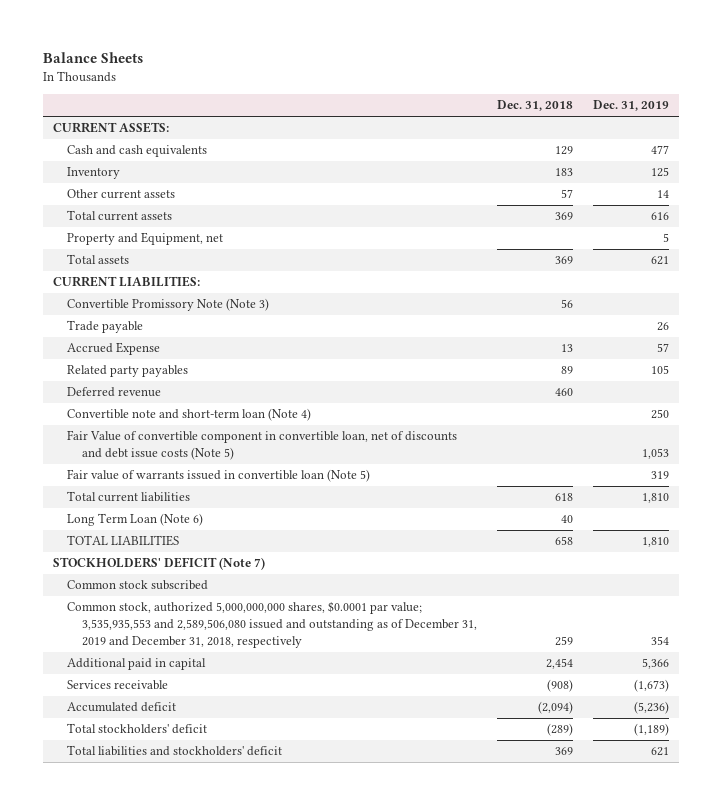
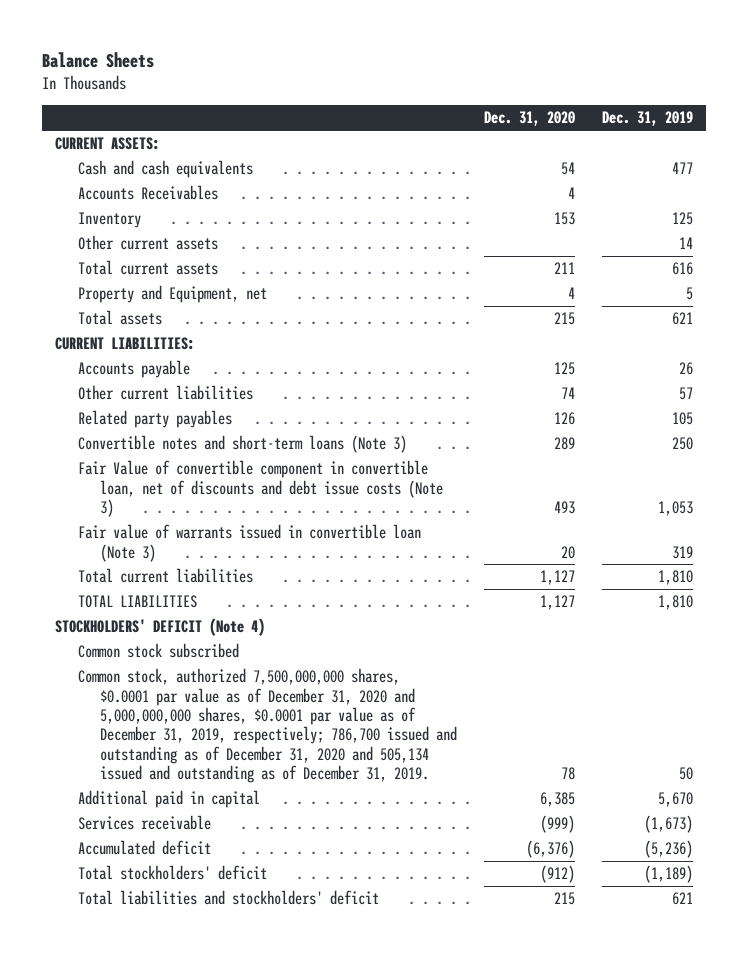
- | Dec. 31, 2018 | Dec. 31, 2019
+ | Dec. 31, 2020 | Dec. 31, 2019
+ Accounts Receivables | 4 |
- Convertible Promissory Note (Note 3) | 56 |
- Trade payable | | 26
- Accrued Expense | 13 | 57
+ Accounts payable | 125 | 26
+ Other current liabilities | 74 | 57
- Deferred revenue | 460 |
- Convertible note and short-term loan (Note 4) | | 250
- Fair Value of convertible component in convertible loan, net of discounts and debt issue costs (Note 5) | | 1,053
- Fair value of warrants issued in convertible loan (Note 5) | | 319
+ Convertible notes and short-term loans (Note 3) | 289 | 250
+ Fair Value of convertible component in convertible loan, net of discounts and debt issue costs (Note 3) | 493 | 1,053
+ Fair value of warrants issued in convertible loan (Note 3) | 20 | 319
- Long Term Loan (Note 6) | 40 |
- STOCKHOLDERS' DEFICIT (Note 7)
+ STOCKHOLDERS' DEFICIT (Note 4)
- Common stock, authorized 5,000,000,000 shares, $0.0001 par value; 3,535,935,553 and 2,589,506,080 issued and outstanding as of December 31, 2019 and December 31, 2018, respectively | 259 | 354
- Additional paid in capital | 2,454 | 5,366
+ Common stock, authorized 7,500,000,000 shares, $0.0001 par value as of December 31, 2020 and 5,000,000,000 shares, $0.0001 par value as of December 31, 2019, respectively; 786,700 issued and outstanding as of December 31, 2020 and 505,134 issued and outstanding as of December 31, 2019. | 78 | 50
+ Additional paid in capital | 6,385 | 5,670

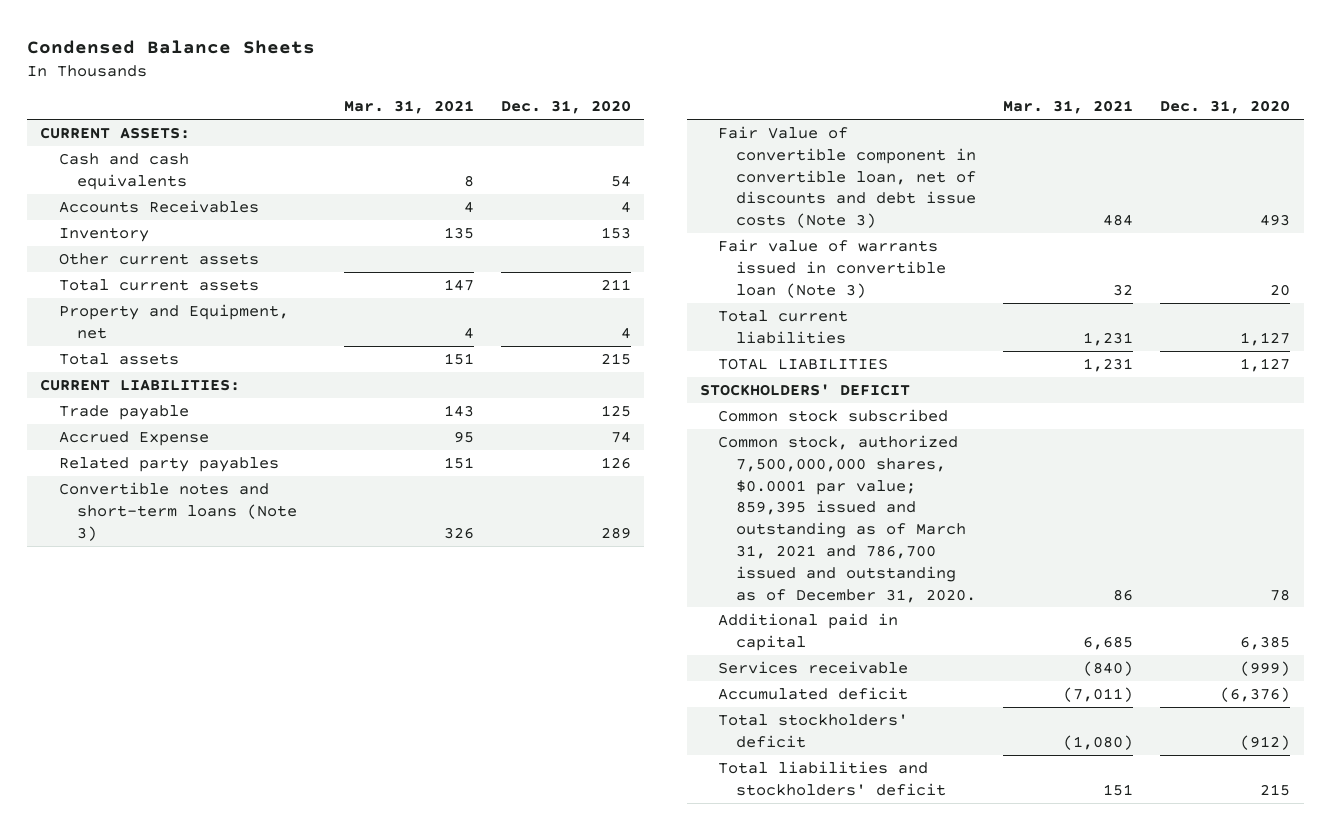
- Balance Sheets
+ Condensed Balance Sheets
- | Dec. 31, 2020 | Dec. 31, 2019
+ | Mar. 31, 2021 | Dec. 31, 2020
- Accounts payable | 125 | 26
- Other current liabilities | 74 | 57
+ Trade payable | 143 | 125
+ Accrued Expense | 95 | 74
- STOCKHOLDERS' DEFICIT (Note 4)
+ STOCKHOLDERS' DEFICIT
- Common stock, authorized 7,500,000,000 shares, $0.0001 par value as of December 31, 2020 and 5,000,000,000 shares, $0.0001 par value as of December 31, 2019, respectively; 786,700 issued and outstanding as of December 31, 2020 and 505,134 issued and outstanding as of December 31, 2019. | 78 | 50
+ Common stock, authorized 7,500,000,000 shares, $0.0001 par value; 859,395 issued and outstanding as of March 31, 2021 and 786,700 issued and outstanding as of December 31, 2020. | 86 | 78

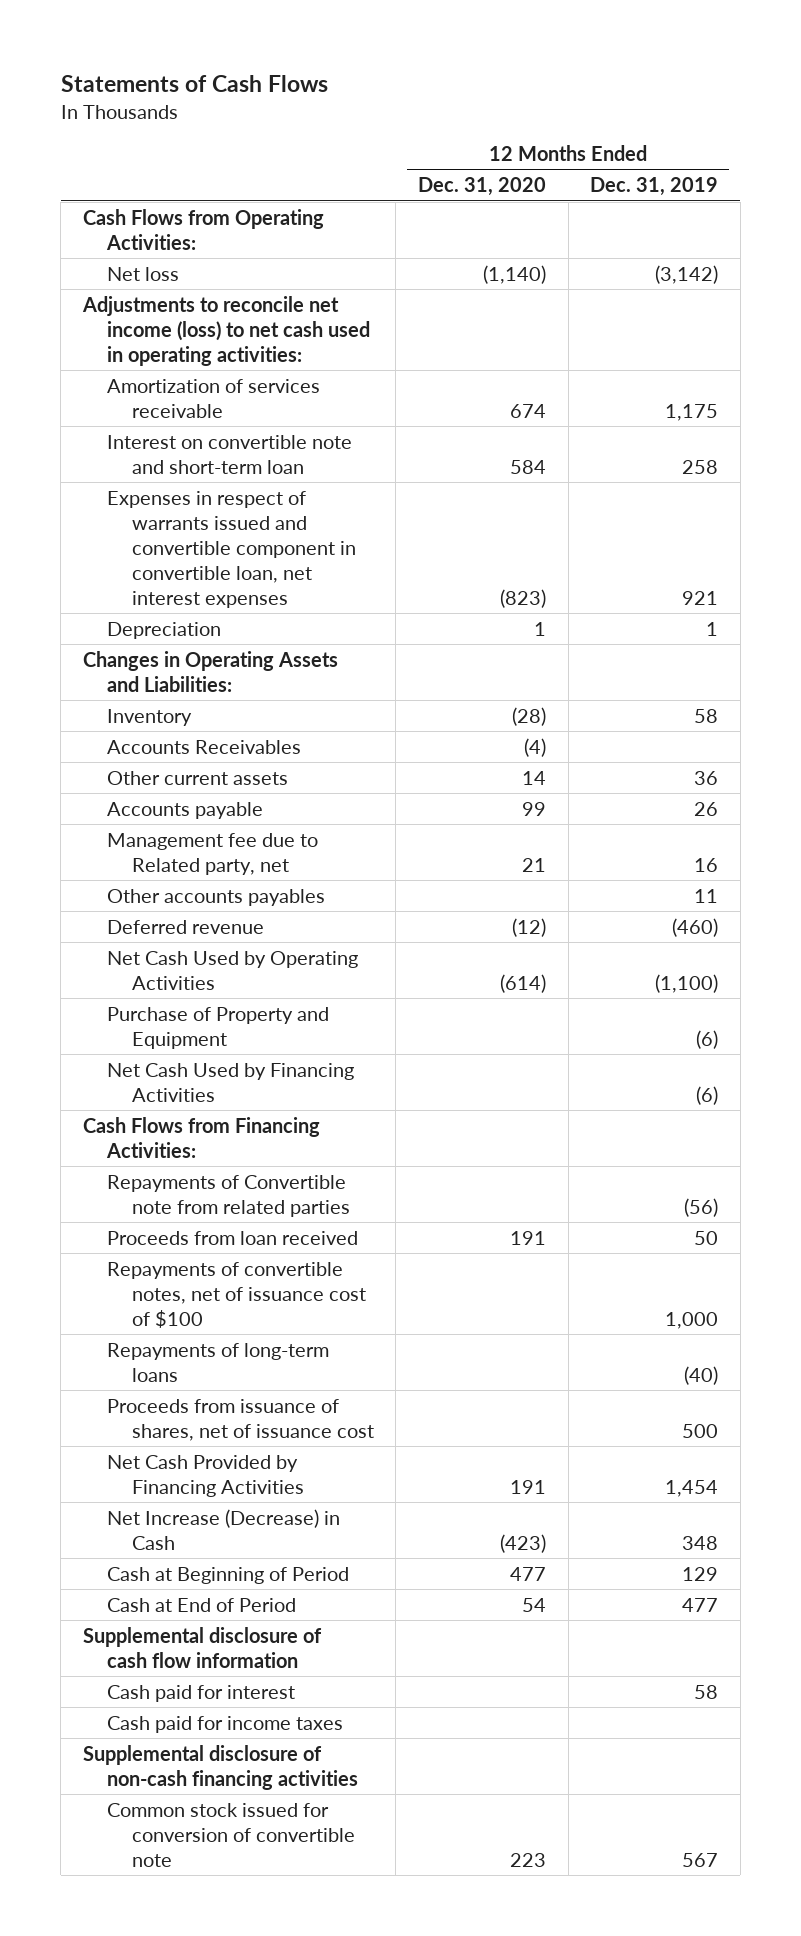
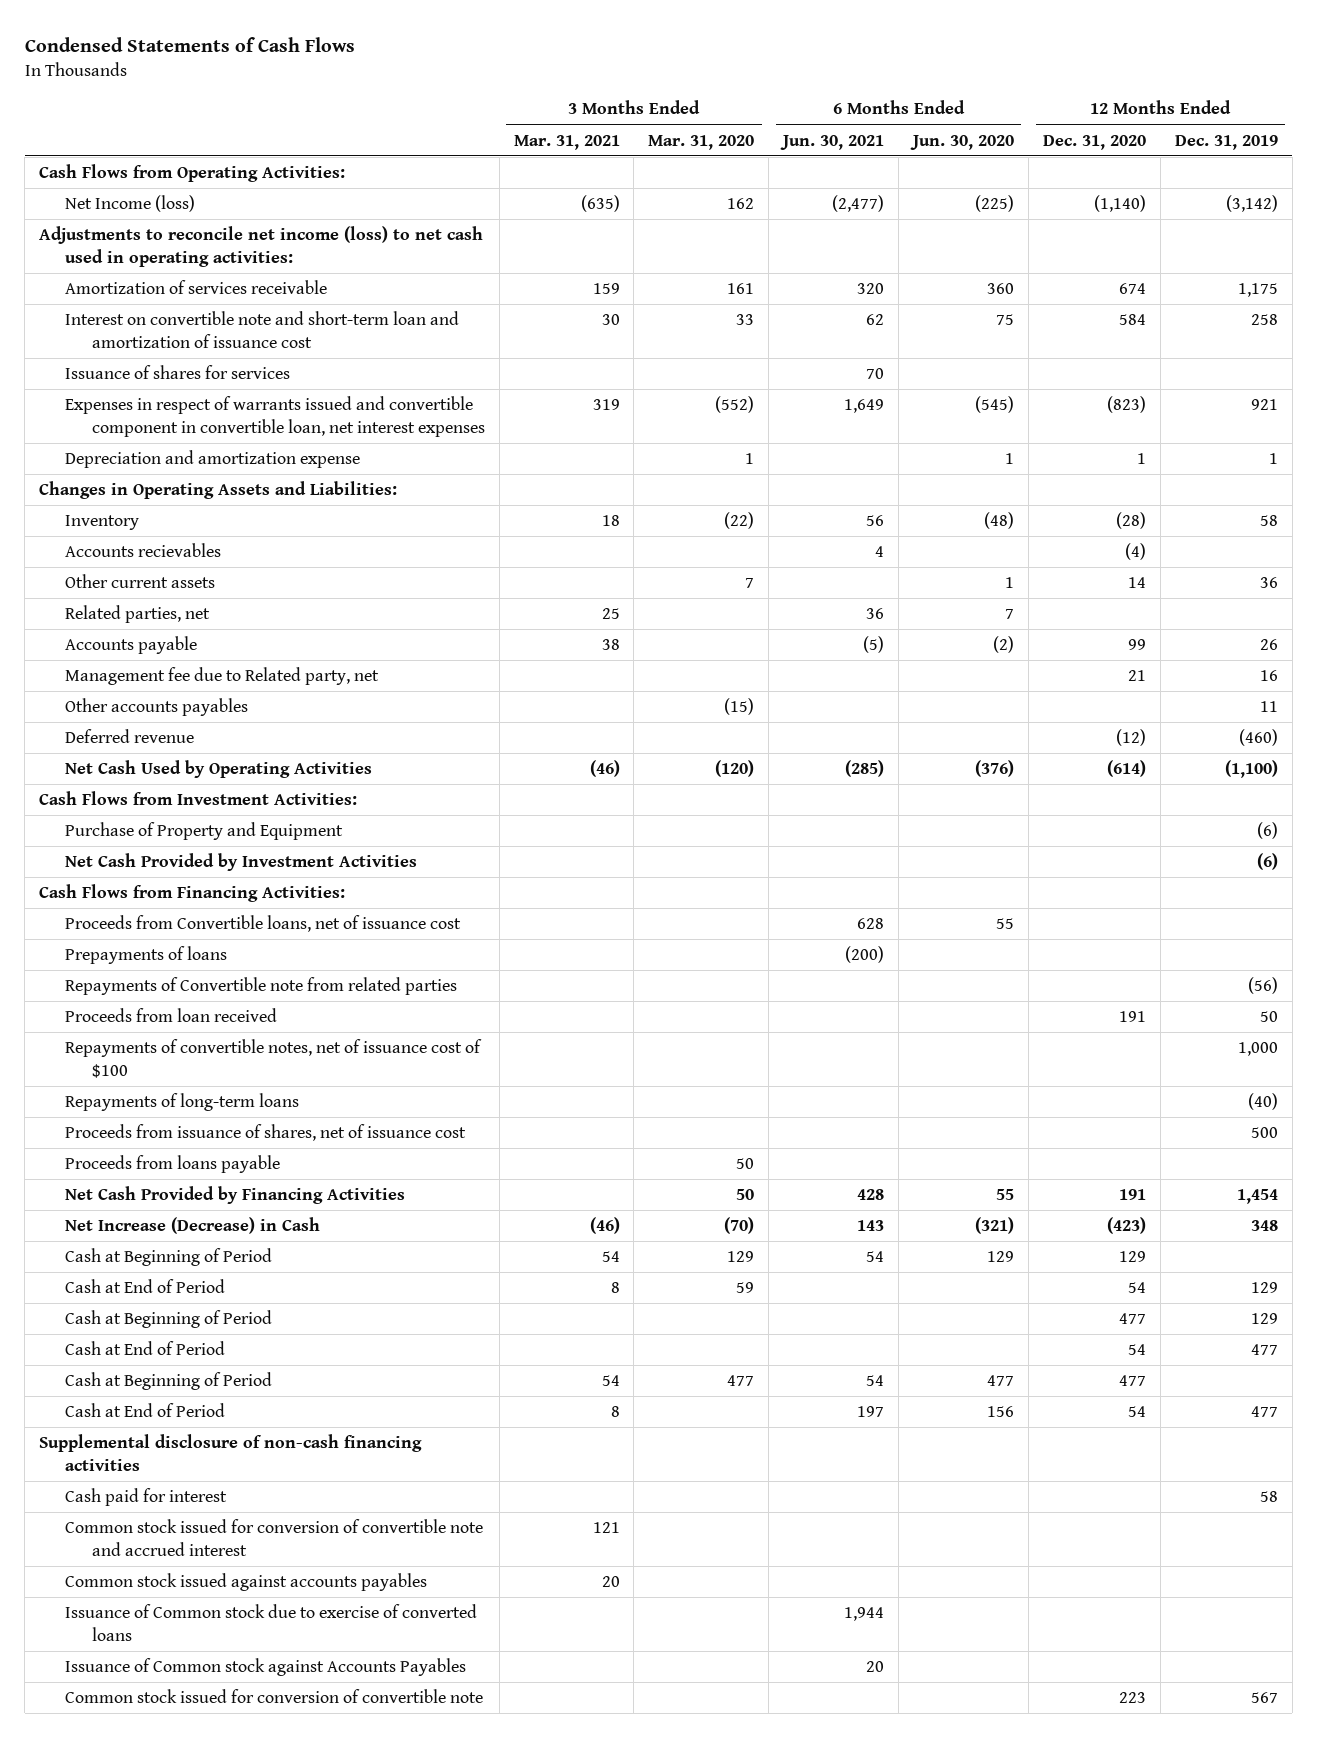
- Statements of Cash Flows
+ Condensed Statements of Cash Flows
- | 12 Months Ended Dec. 31, 2020 | 12 Months Ended Dec. 31, 2019
+ | 3 Months Ended Mar. 31, 2021 | 3 Months Ended Mar. 31, 2020 | 6 Months Ended Jun. 30, 2021 | 6 Months Ended Jun. 30, 2020 | 12 Months Ended Dec. 31, 2020 | 12 Months Ended Dec. 31, 2019
- Net loss | (1,140) | (3,142)
+ Net Income (loss) | (635) | 162 | (2,477) | (225) | (1,140) | (3,142)
- Interest on convertible note and short-term loan | 584 | 258
+ Interest on convertible note and short-term loan and amortization of issuance cost | 30 | 33 | 62 | 75 | 584 | 258
+ Issuance of shares for services | | | 70 | | |
- Depreciation | 1 | 1
+ Depreciation and amortization expense | | 1 | | 1 | 1 | 1
- Accounts Receivables | (4) |
+ Accounts recievables | | | 4 | | (4) |
+ Related parties, net | 25 | | 36 | 7 | |
+ Cash Flows from Investment Activities:
- Net Cash Used by Financing Activities | | (6)
+ Net Cash Provided by Investment Activities | | | | | | (6)
+ Proceeds from Convertible loans, net of issuance cost | | | 628 | 55 | |
+ Prepayments of loans | | | (200) | | |
+ Proceeds from loans payable | | 50 | | | |
+ Cash at Beginning of Period | 54 | 129 | 54 | 129 | 129 |
+ Cash at End of Period | 8 | 59 | | | 54 | 129
- Supplemental disclosure of cash flow information
- Cash paid for income taxes
+ Cash at Beginning of Period | 54 | 477 | 54 | 477 | 477 |
+ Cash at End of Period | 8 | | 197 | 156 | 54 | 477
moved down: Cash paid for interest | | | | | | 58
+ Common stock issued for conversion of convertible note and accrued interest | 121 | | | | |
+ Common stock issued against accounts payables | 20 | | | | |
+ Issuance of Common stock due to exercise of converted loans | | | 1,944 | | |
+ Issuance of Common stock against Accounts Payables | | | 20 | | |

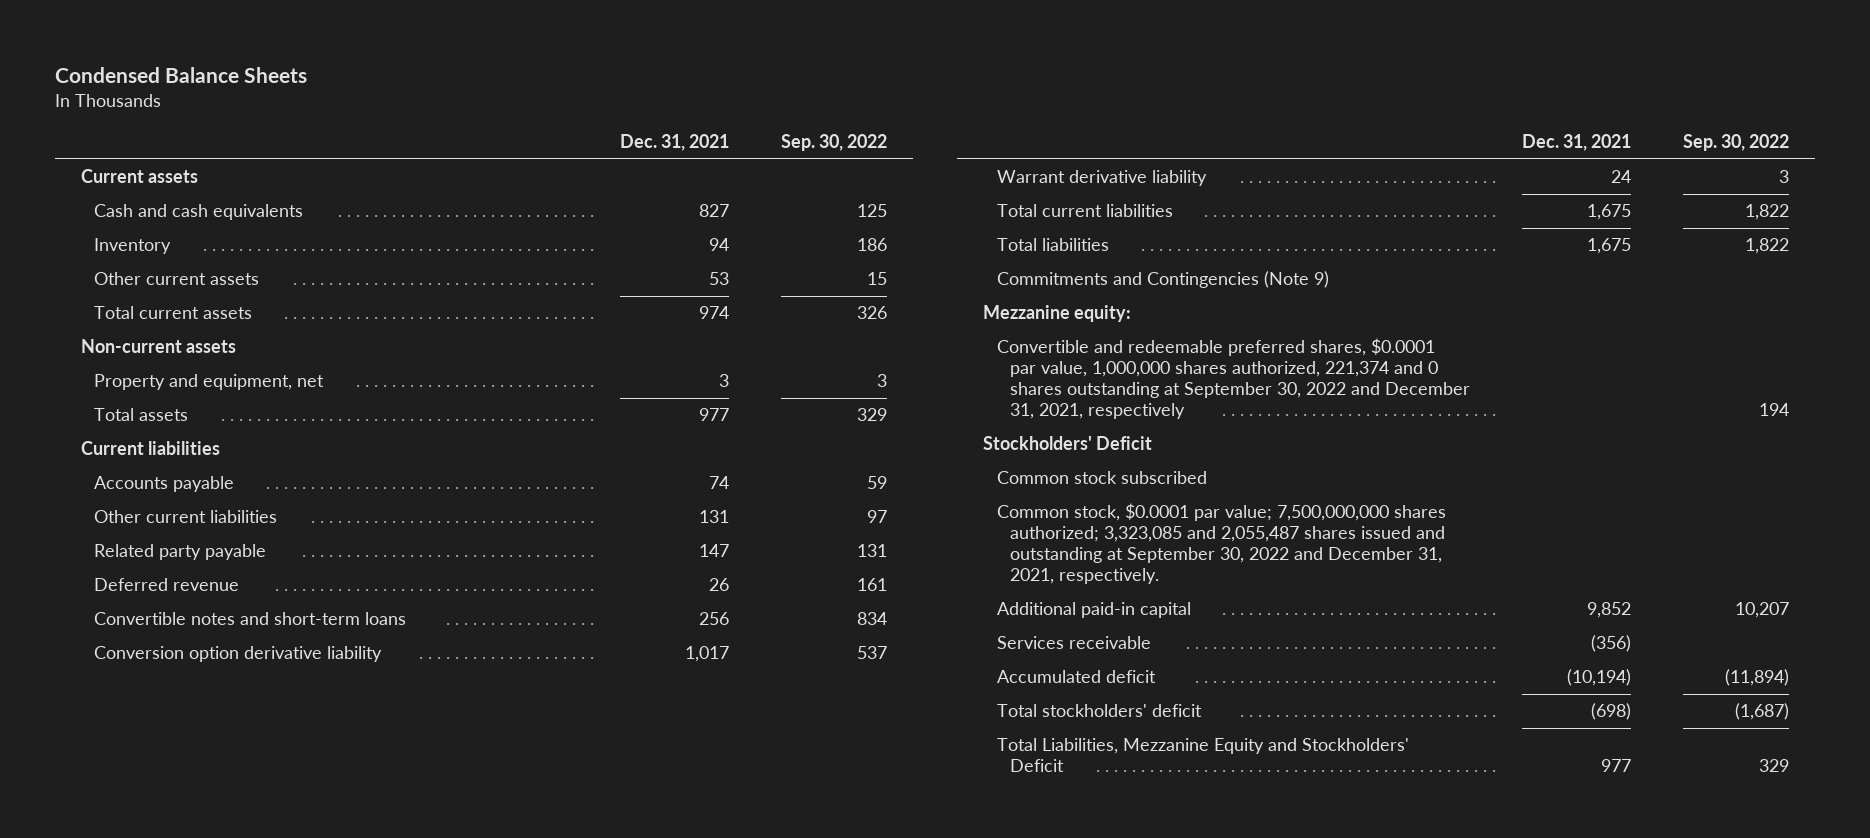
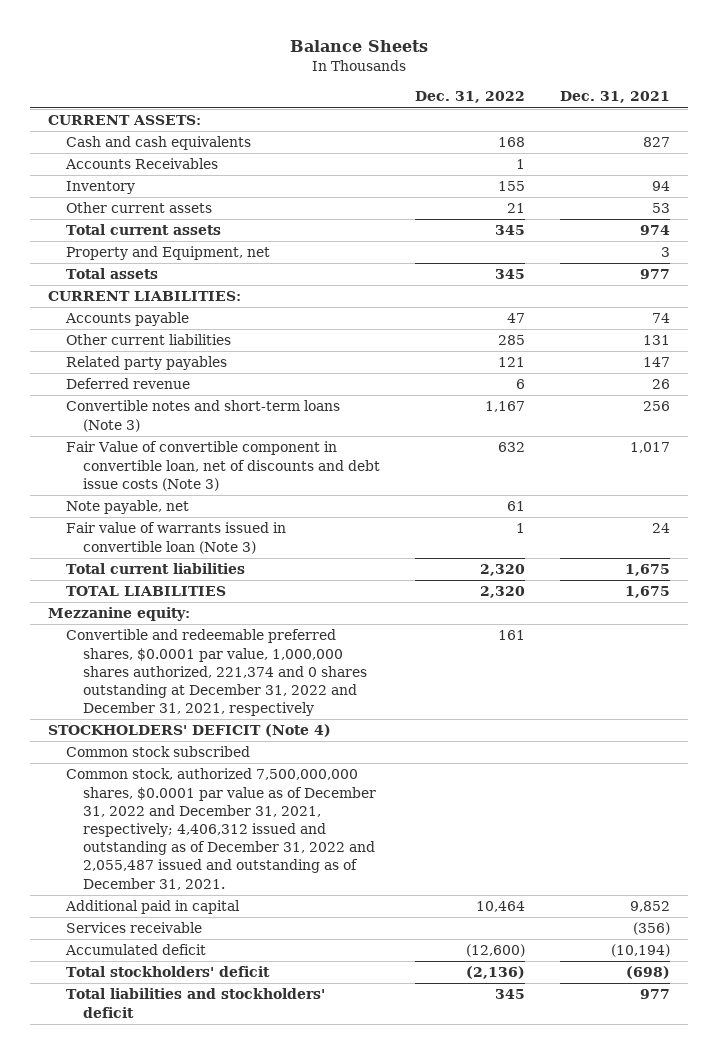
- Condensed Balance Sheets
+ Balance Sheets
- | Dec. 31, 2021 | Sep. 30, 2022
+ | Dec. 31, 2022 | Dec. 31, 2021
- Current assets
+ CURRENT ASSETS:
+ Accounts Receivables | 1 |
- Non-current assets
- Property and equipment, net | 3 | 3
+ Property and Equipment, net | | 3
- Current liabilities
+ CURRENT LIABILITIES:
- Related party payable | 147 | 131
+ Related party payables | 121 | 147
- Convertible notes and short-term loans | 256 | 834
- Conversion option derivative liability | 1,017 | 537
- Warrant derivative liability | 24 | 3
+ Convertible notes and short-term loans (Note 3) | 1,167 | 256
+ Fair Value of convertible component in convertible loan, net of discounts and debt issue costs (Note 3) | 632 | 1,017
+ Note payable, net | 61 |
+ Fair value of warrants issued in convertible loan (Note 3) | 1 | 24
- Total liabilities | 1,675 | 1,822
- Commitments and Contingencies (Note 9)
+ TOTAL LIABILITIES | 2,320 | 1,675
- Convertible and redeemable preferred shares, $0.0001 par value, 1,000,000 shares authorized, 221,374 and 0 shares outstanding at September 30, 2022 and December 31, 2021, respectively | | 194
- Stockholders' Deficit
+ Convertible and redeemable preferred shares, $0.0001 par value, 1,000,000 shares authorized, 221,374 and 0 shares outstanding at December 31, 2022 and December 31, 2021, respectively | 161 |
+ STOCKHOLDERS' DEFICIT (Note 4)
- Common stock, $0.0001 par value; 7,500,000,000 shares authorized; 3,323,085 and 2,055,487 shares issued and outstanding at September 30, 2022 and December 31, 2021, respectively.
- Additional paid-in capital | 9,852 | 10,207
+ Common stock, authorized 7,500,000,000 shares, $0.0001 par value as of December 31, 2022 and December 31, 2021, respectively; 4,406,312 issued and outstanding as of December 31, 2022 and 2,055,487 issued and outstanding as of December 31, 2021.
+ Additional paid in capital | 10,464 | 9,852
- Total Liabilities, Mezzanine Equity and Stockholders' Deficit | 977 | 329
+ Total liabilities and stockholders' deficit | 345 | 977

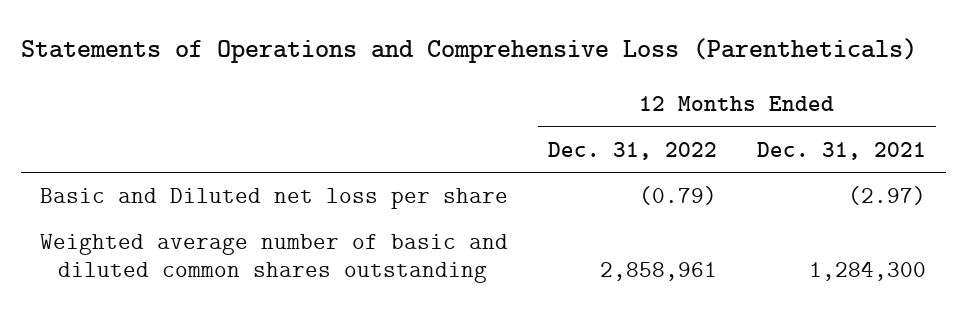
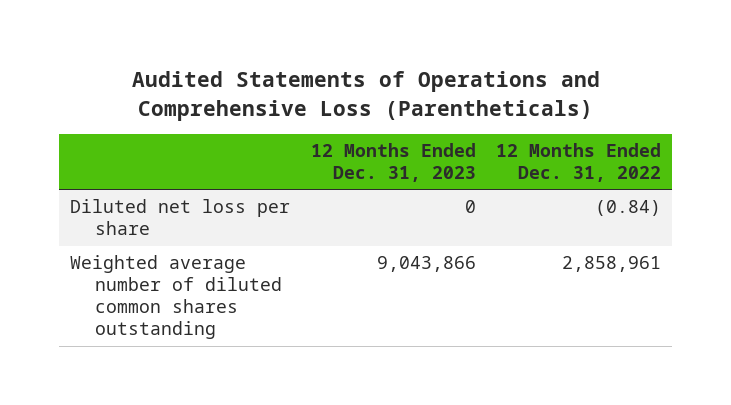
- Statements of Operations and Comprehensive Loss (Parentheticals)
+ Audited Statements of Operations and Comprehensive Loss (Parentheticals)
- | 12 Months Ended Dec. 31, 2022 | 12 Months Ended Dec. 31, 2021
+ | 12 Months Ended Dec. 31, 2023 | 12 Months Ended Dec. 31, 2022
- Basic and Diluted net loss per share | (0.79) | (2.97)
- Weighted average number of basic and diluted common shares outstanding | 2,858,961 | 1,284,300
+ Diluted net loss per share | 0 | (0.84)
+ Weighted average number of diluted common shares outstanding | 9,043,866 | 2,858,961

